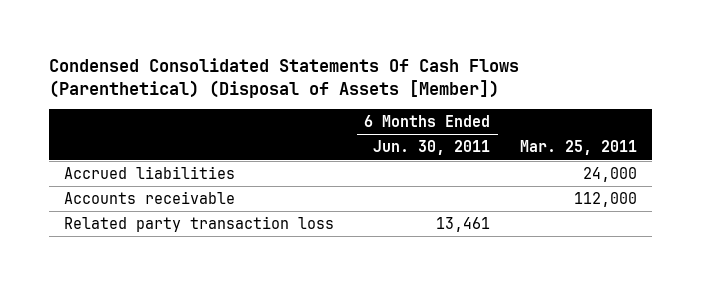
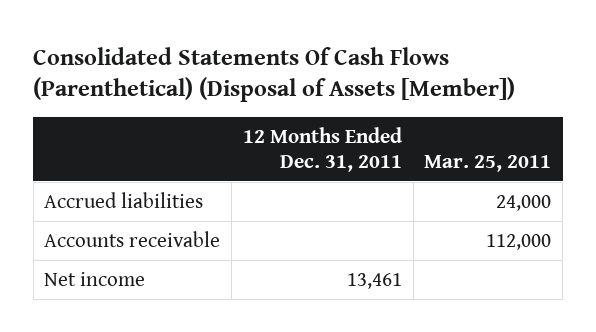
- Condensed Consolidated Statements Of Cash Flows (Parenthetical) (Disposal of Assets [Member])
+ Consolidated Statements Of Cash Flows (Parenthetical) (Disposal of Assets [Member])
- | 6 Months Ended Jun. 30, 2011 | Mar. 25, 2011
+ | 12 Months Ended Dec. 31, 2011 | Mar. 25, 2011
- Related party transaction loss | 13,461 |
+ Net income | 13,461 |

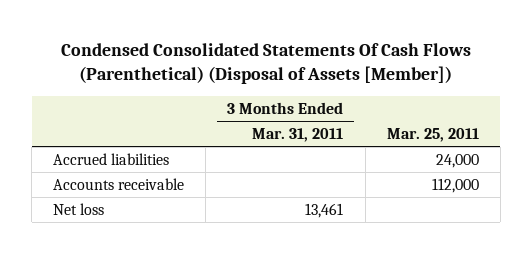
- Consolidated Statements Of Cash Flows (Parenthetical) (Disposal of Assets [Member])
+ Condensed Consolidated Statements Of Cash Flows (Parenthetical) (Disposal of Assets [Member])
- | 12 Months Ended Dec. 31, 2011 | Mar. 25, 2011
+ | 3 Months Ended Mar. 31, 2011 | Mar. 25, 2011
- Net income | 13,461 |
+ Net loss | 13,461 |

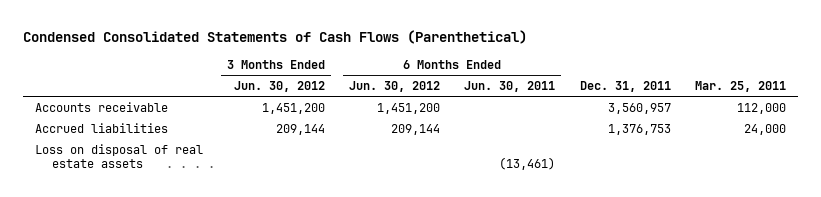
- Condensed Consolidated Statements Of Cash Flows (Parenthetical) (Disposal of Assets [Member])
+ Condensed Consolidated Statements of Cash Flows (Parenthetical)
- | 3 Months Ended Mar. 31, 2011 | Mar. 25, 2011
+ | 3 Months Ended Jun. 30, 2012 | 6 Months Ended Jun. 30, 2012 | 6 Months Ended Jun. 30, 2011 | Dec. 31, 2011 | Mar. 25, 2011
- Net loss | 13,461 |
moved down: Accrued liabilities | 209,144 | 209,144 | | 1,376,753 | 24,000
+ Loss on disposal of real estate assets | | | (13,461) | |

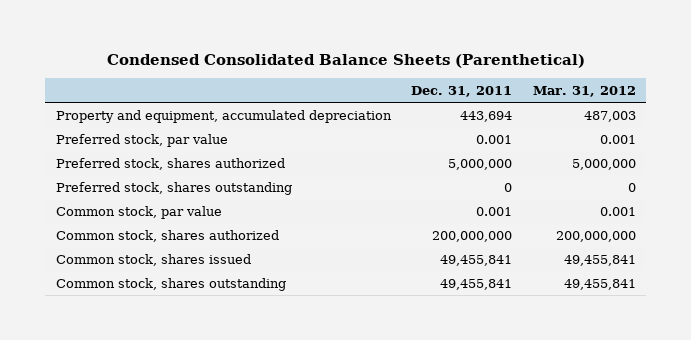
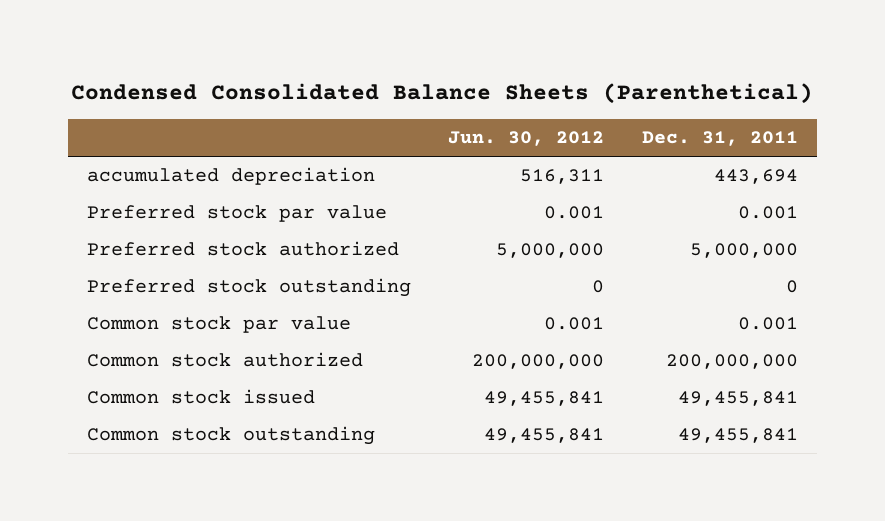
- | Dec. 31, 2011 | Mar. 31, 2012
+ | Jun. 30, 2012 | Dec. 31, 2011
- Property and equipment, accumulated depreciation | 443,694 | 487,003
- Preferred stock, par value | 0.001 | 0.001
- Preferred stock, shares authorized | 5,000,000 | 5,000,000
- Preferred stock, shares outstanding | 0 | 0
- Common stock, par value | 0.001 | 0.001
- Common stock, shares authorized | 200,000,000 | 200,000,000
- Common stock, shares issued | 49,455,841 | 49,455,841
- Common stock, shares outstanding | 49,455,841 | 49,455,841
+ accumulated depreciation | 516,311 | 443,694
+ Preferred stock par value | 0.001 | 0.001
+ Preferred stock authorized | 5,000,000 | 5,000,000
+ Preferred stock outstanding | 0 | 0
+ Common stock par value | 0.001 | 0.001
+ Common stock authorized | 200,000,000 | 200,000,000
+ Common stock issued | 49,455,841 | 49,455,841
+ Common stock outstanding | 49,455,841 | 49,455,841

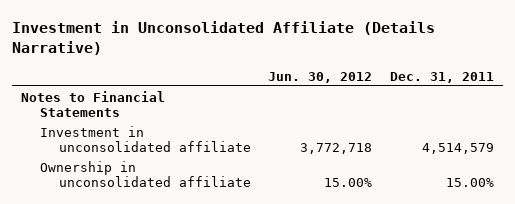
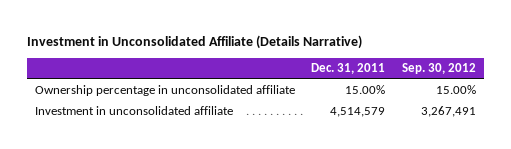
- | Jun. 30, 2012 | Dec. 31, 2011
+ | Dec. 31, 2011 | Sep. 30, 2012
- Notes to Financial Statements
+ Ownership percentage in unconsolidated affiliate | 15.00% | 15.00%
- Ownership in unconsolidated affiliate | 15.00% | 15.00%

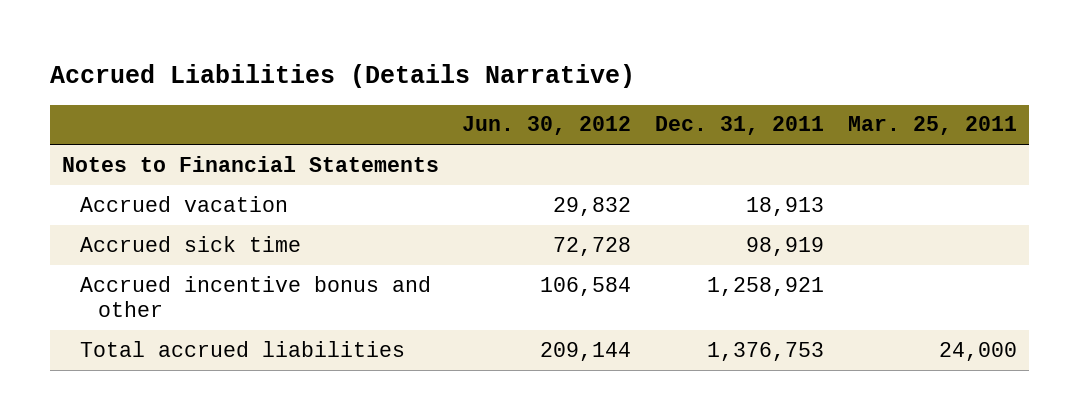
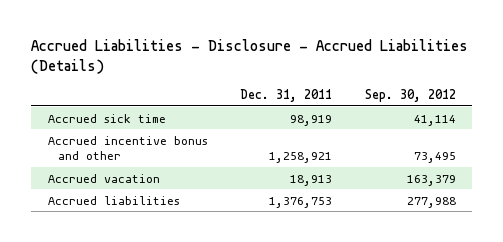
- Accrued Liabilities (Details Narrative)
+ Accrued Liabilities - Disclosure - Accrued Liabilities (Details)
- | Jun. 30, 2012 | Dec. 31, 2011 | Mar. 25, 2011
+ | Dec. 31, 2011 | Sep. 30, 2012
- Notes to Financial Statements
- Total accrued liabilities | 209,144 | 1,376,753 | 24,000
moved down: Accrued vacation | 18,913 | 163,379
+ Accrued liabilities | 1,376,753 | 277,988

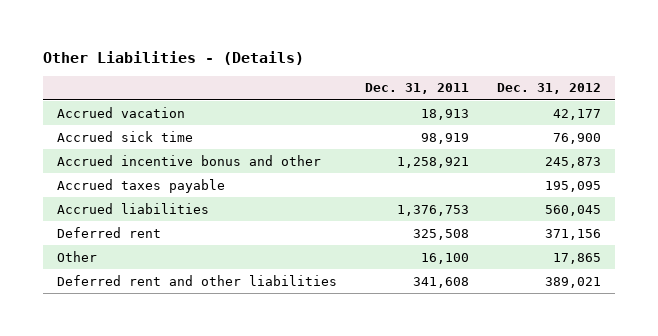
- Accrued Liabilities - Disclosure - Accrued Liabilities (Details)
+ Other Liabilities - (Details)
- | Dec. 31, 2011 | Sep. 30, 2012
+ | Dec. 31, 2011 | Dec. 31, 2012
moved up: Accrued vacation | 18,913 | 42,177
+ Accrued taxes payable | | 195,095
+ Deferred rent | 325,508 | 371,156
+ Other | 16,100 | 17,865
+ Deferred rent and other liabilities | 341,608 | 389,021

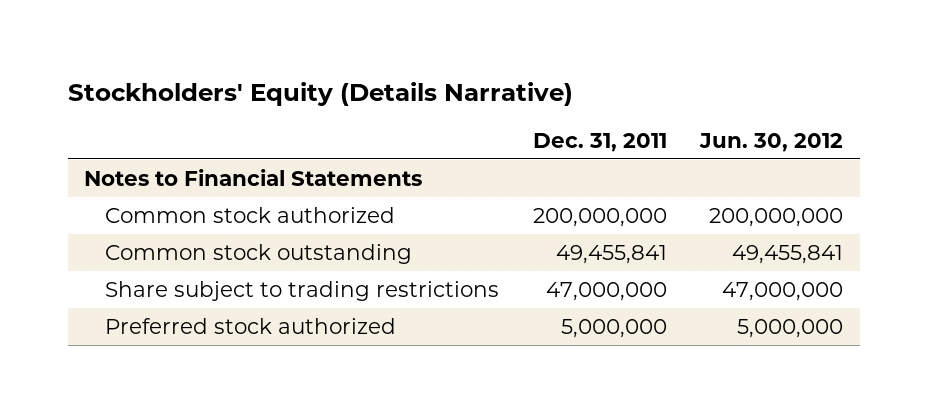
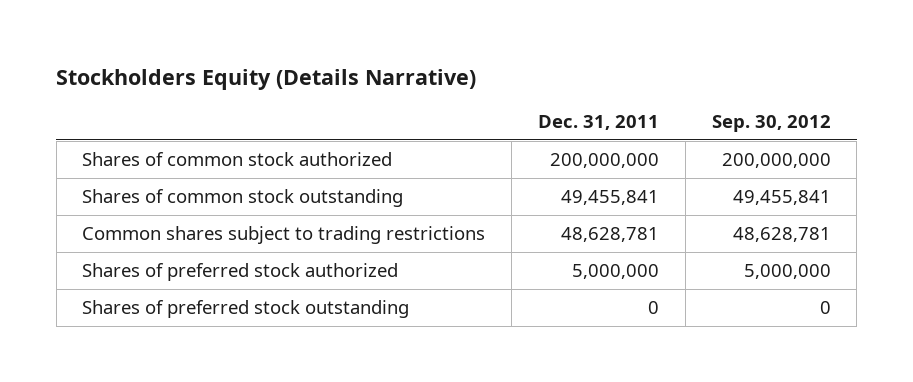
- Stockholders' Equity (Details Narrative)
+ Stockholders Equity (Details Narrative)
- | Dec. 31, 2011 | Jun. 30, 2012
+ | Dec. 31, 2011 | Sep. 30, 2012
- Notes to Financial Statements
- Common stock authorized | 200,000,000 | 200,000,000
- Common stock outstanding | 49,455,841 | 49,455,841
- Share subject to trading restrictions | 47,000,000 | 47,000,000
- Preferred stock authorized | 5,000,000 | 5,000,000
+ Shares of common stock authorized | 200,000,000 | 200,000,000
+ Shares of common stock outstanding | 49,455,841 | 49,455,841
+ Common shares subject to trading restrictions | 48,628,781 | 48,628,781
+ Shares of preferred stock authorized | 5,000,000 | 5,000,000
+ Shares of preferred stock outstanding | 0 | 0

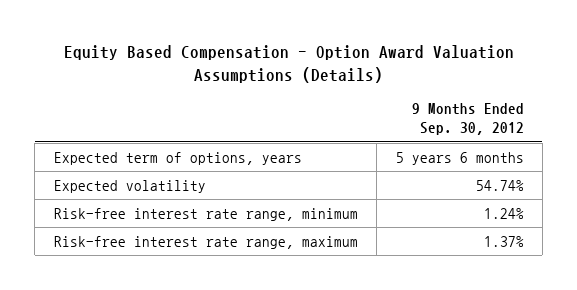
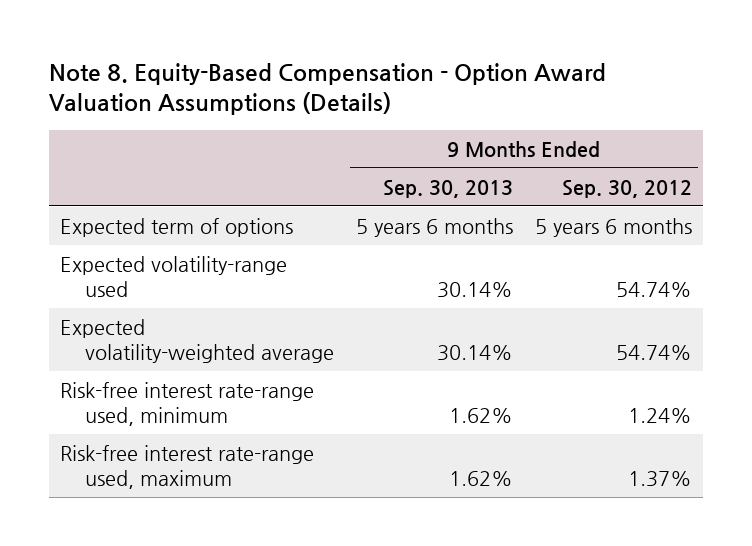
- Equity Based Compensation - Option Award Valuation Assumptions (Details)
+ Note 8. Equity-Based Compensation - Option Award Valuation Assumptions (Details)
- | 9 Months Ended Sep. 30, 2012
+ | 9 Months Ended Sep. 30, 2013 | 9 Months Ended Sep. 30, 2012
- Expected term of options, years | 5 years 6 months
- Expected volatility | 54.74%
- Risk-free interest rate range, minimum | 1.24%
- Risk-free interest rate range, maximum | 1.37%
+ Expected term of options | 5 years 6 months | 5 years 6 months
+ Expected volatility-range used | 30.14% | 54.74%
+ Expected volatility-weighted average | 30.14% | 54.74%
+ Risk-free interest rate-range used, minimum | 1.62% | 1.24%
+ Risk-free interest rate-range used, maximum | 1.62% | 1.37%

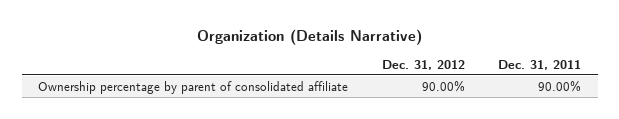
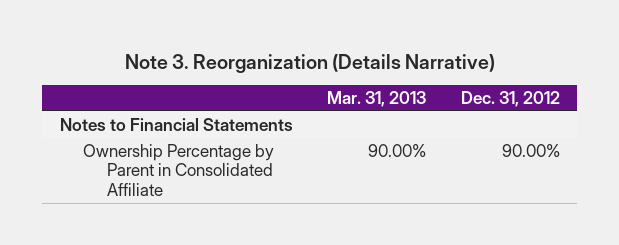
- Organization (Details Narrative)
+ Note 3. Reorganization (Details Narrative)
- | Dec. 31, 2012 | Dec. 31, 2011
+ | Mar. 31, 2013 | Dec. 31, 2012
- Ownership percentage by parent of consolidated affiliate | 90.00% | 90.00%
+ Notes to Financial Statements
+ Ownership Percentage by Parent in Consolidated Affiliate | 90.00% | 90.00%

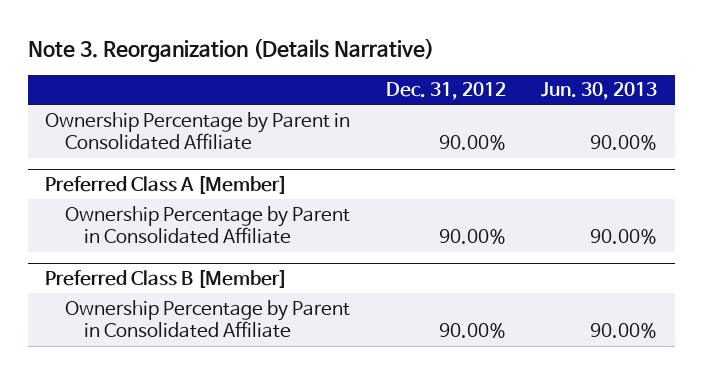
- | Mar. 31, 2013 | Dec. 31, 2012
+ | Dec. 31, 2012 | Jun. 30, 2013
- Notes to Financial Statements
+ Preferred Class A [Member]
+ Ownership Percentage by Parent in Consolidated Affiliate | 90.00% | 90.00%
+ Preferred Class B [Member]
+ Ownership Percentage by Parent in Consolidated Affiliate | 90.00% | 90.00%

